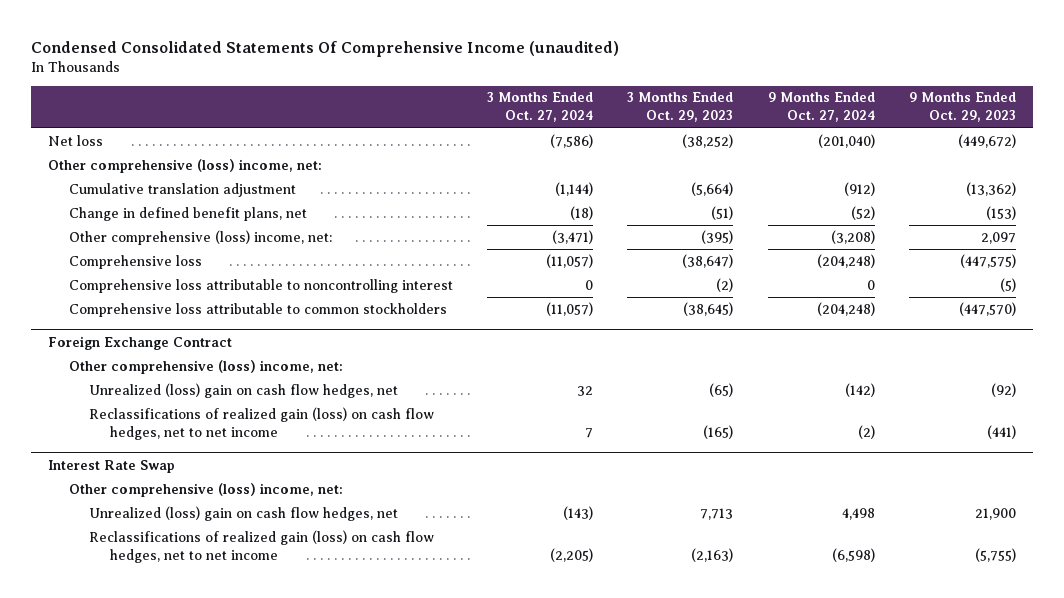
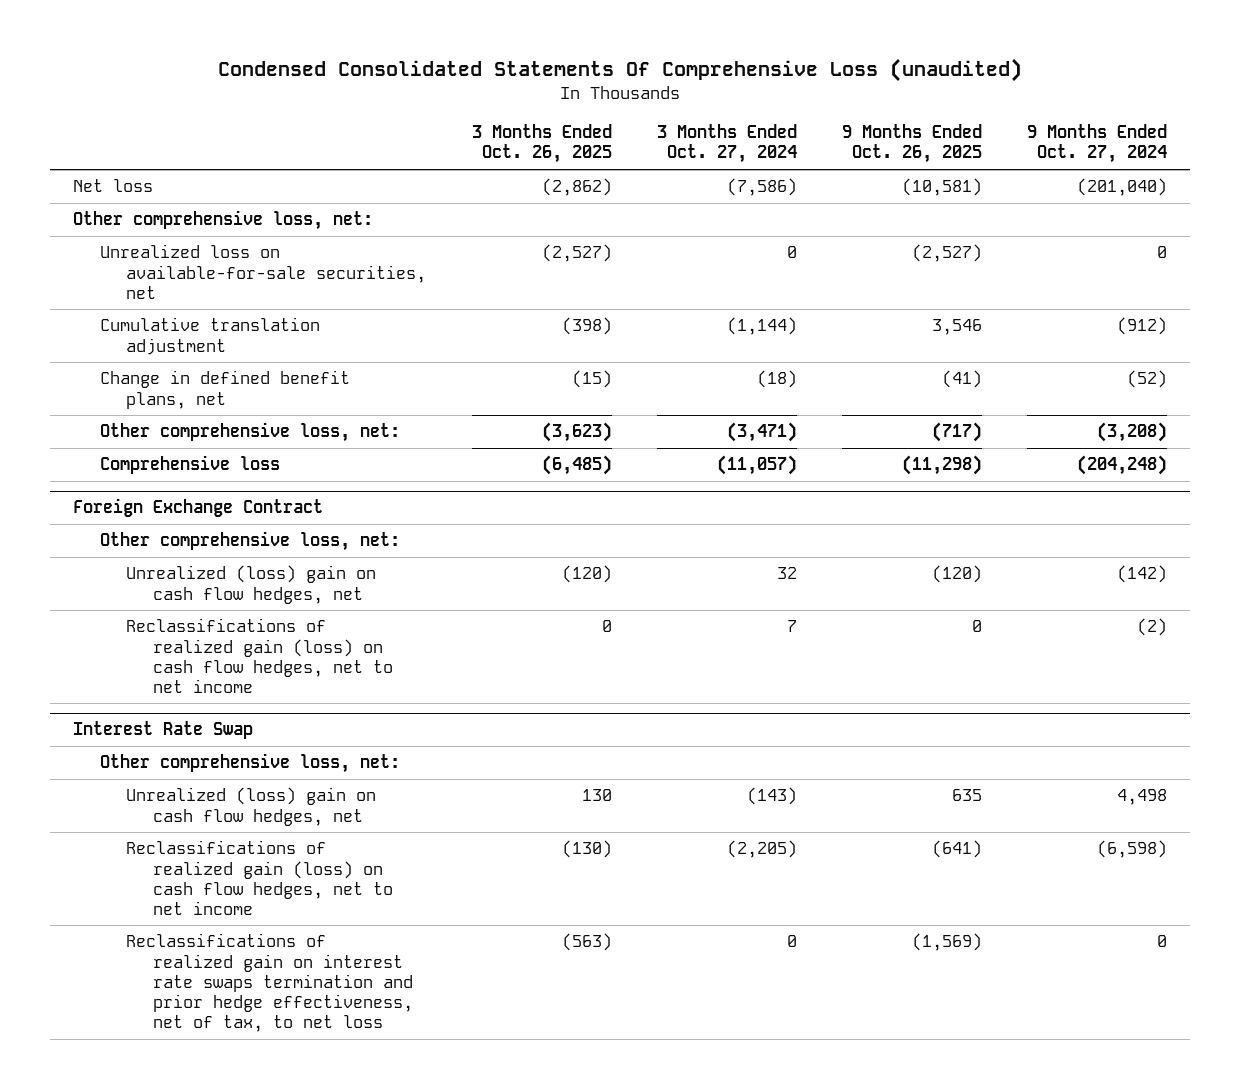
- Condensed Consolidated Statements Of Comprehensive Income (unaudited)
+ Condensed Consolidated Statements Of Comprehensive Loss (unaudited)
- | 3 Months Ended Oct. 27, 2024 | 3 Months Ended Oct. 29, 2023 | 9 Months Ended Oct. 27, 2024 | 9 Months Ended Oct. 29, 2023
+ | 3 Months Ended Oct. 26, 2025 | 3 Months Ended Oct. 27, 2024 | 9 Months Ended Oct. 26, 2025 | 9 Months Ended Oct. 27, 2024
- Other comprehensive (loss) income, net:
+ Other comprehensive loss, net:
+ Unrealized loss on available-for-sale securities, net | (2,527) | 0 | (2,527) | 0
- Other comprehensive (loss) income, net: | (3,471) | (395) | (3,208) | 2,097
+ Other comprehensive loss, net: | (3,623) | (3,471) | (717) | (3,208)
- Comprehensive loss attributable to noncontrolling interest | 0 | (2) | 0 | (5)
- Comprehensive loss attributable to common stockholders | (11,057) | (38,645) | (204,248) | (447,570)
@ Foreign Exchange Contract
- Other comprehensive (loss) income, net:
+ Other comprehensive loss, net:
@ Interest Rate Swap
- Other comprehensive (loss) income, net:
+ Other comprehensive loss, net:
+ Reclassifications of realized gain on interest rate swaps termination and prior hedge effectiveness, net of tax, to net loss | (563) | 0 | (1,569) | 0

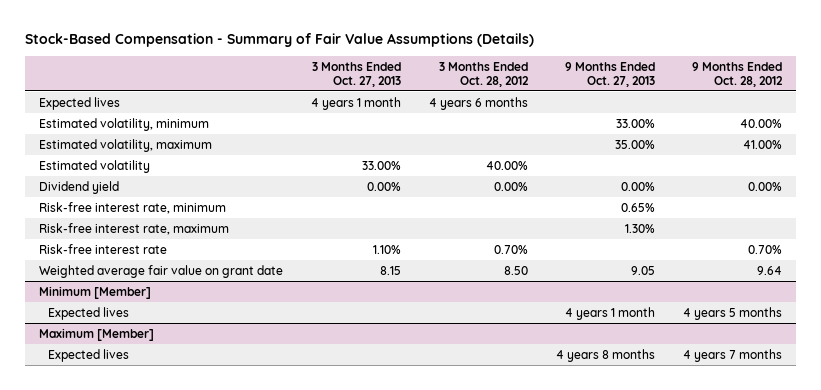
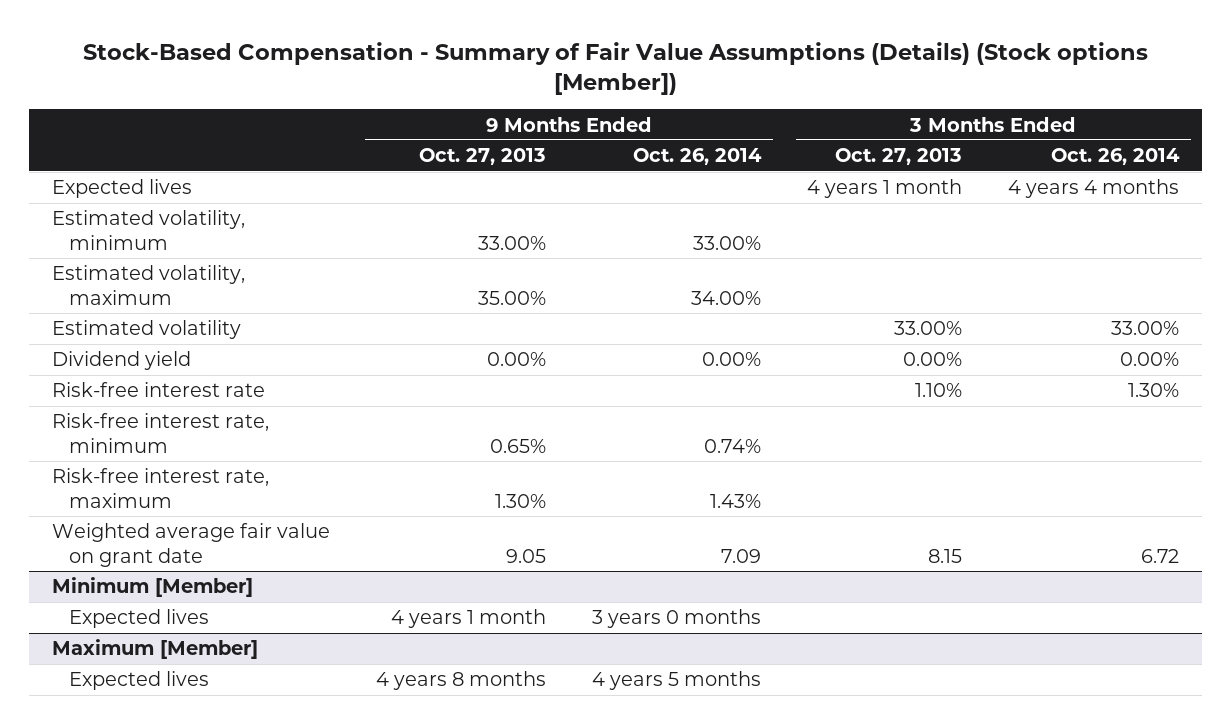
- Stock-Based Compensation - Summary of Fair Value Assumptions (Details)
+ Stock-Based Compensation - Summary of Fair Value Assumptions (Details) (Stock options [Member])
- | 3 Months Ended Oct. 27, 2013 | 3 Months Ended Oct. 28, 2012 | 9 Months Ended Oct. 27, 2013 | 9 Months Ended Oct. 28, 2012
+ | 9 Months Ended Oct. 27, 2013 | 9 Months Ended Oct. 26, 2014 | 3 Months Ended Oct. 27, 2013 | 3 Months Ended Oct. 26, 2014
moved up: Risk-free interest rate | | | 1.10% | 1.30%

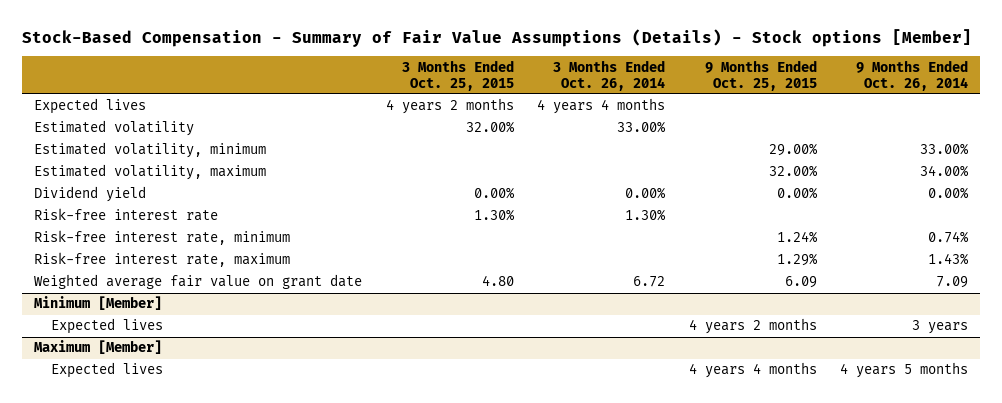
- Stock-Based Compensation - Summary of Fair Value Assumptions (Details) (Stock options [Member])
+ Stock-Based Compensation - Summary of Fair Value Assumptions (Details) - Stock options [Member]
- | 9 Months Ended Oct. 27, 2013 | 9 Months Ended Oct. 26, 2014 | 3 Months Ended Oct. 27, 2013 | 3 Months Ended Oct. 26, 2014
+ | 3 Months Ended Oct. 25, 2015 | 3 Months Ended Oct. 26, 2014 | 9 Months Ended Oct. 25, 2015 | 9 Months Ended Oct. 26, 2014
moved up: Estimated volatility | 32.00% | 33.00% | |
@ Minimum [Member]
- Expected lives | 4 years 1 month | 3 years 0 months | |
+ Expected lives | | | 4 years 2 months | 3 years

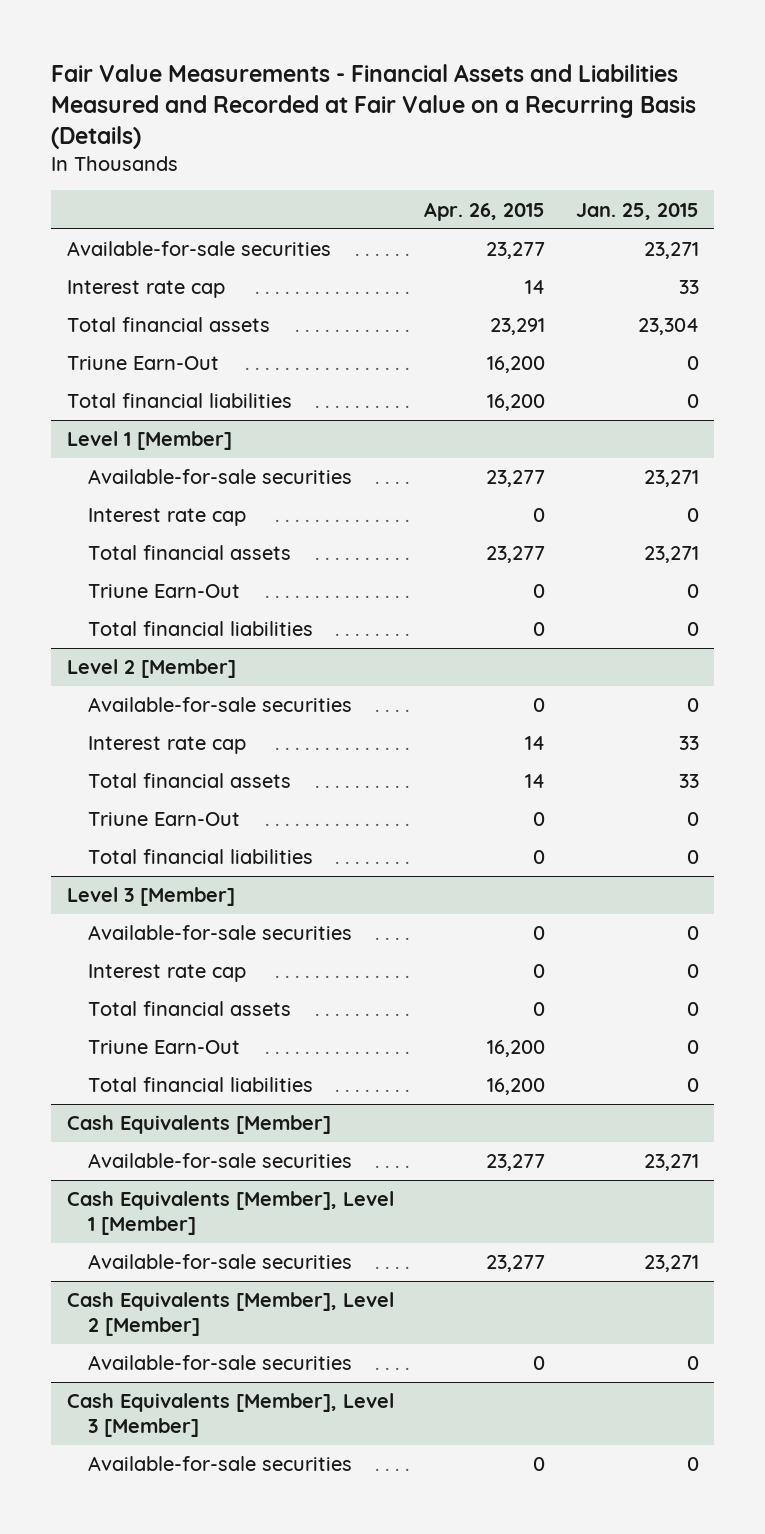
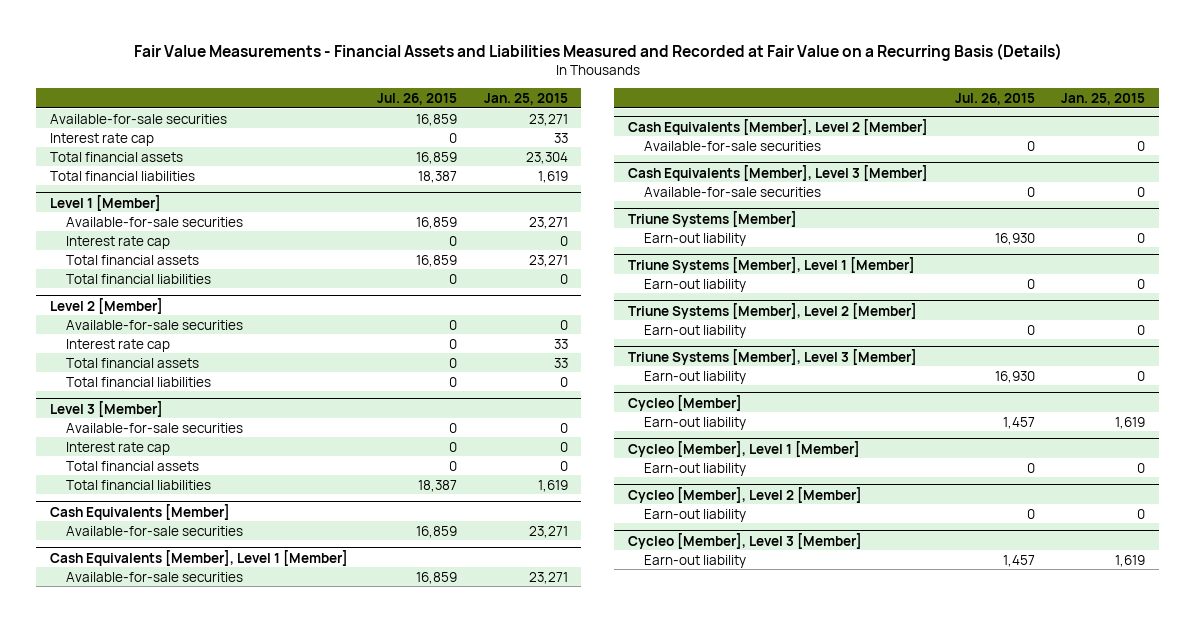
- | Apr. 26, 2015 | Jan. 25, 2015
+ | Jul. 26, 2015 | Jan. 25, 2015
- Triune Earn-Out | 16,200 | 0
- Total financial liabilities | 16,200 | 0
+ Total financial liabilities | 18,387 | 1,619
@ Level 1 [Member]
- Triune Earn-Out | 0 | 0
@ Level 2 [Member]
- Triune Earn-Out | 0 | 0
@ Level 3 [Member]
- Triune Earn-Out | 16,200 | 0
- Total financial liabilities | 16,200 | 0
+ Total financial liabilities | 18,387 | 1,619
+ Triune Systems [Member]
+ Earn-out liability | 16,930 | 0
+ Triune Systems [Member], Level 1 [Member]
+ Earn-out liability | 0 | 0
+ Triune Systems [Member], Level 2 [Member]
+ Earn-out liability | 0 | 0
+ Triune Systems [Member], Level 3 [Member]
+ Earn-out liability | 16,930 | 0
+ Cycleo [Member]
+ Earn-out liability | 1,457 | 1,619
+ Cycleo [Member], Level 1 [Member]
+ Earn-out liability | 0 | 0
+ Cycleo [Member], Level 2 [Member]
+ Earn-out liability | 0 | 0
+ Cycleo [Member], Level 3 [Member]
+ Earn-out liability | 1,457 | 1,619

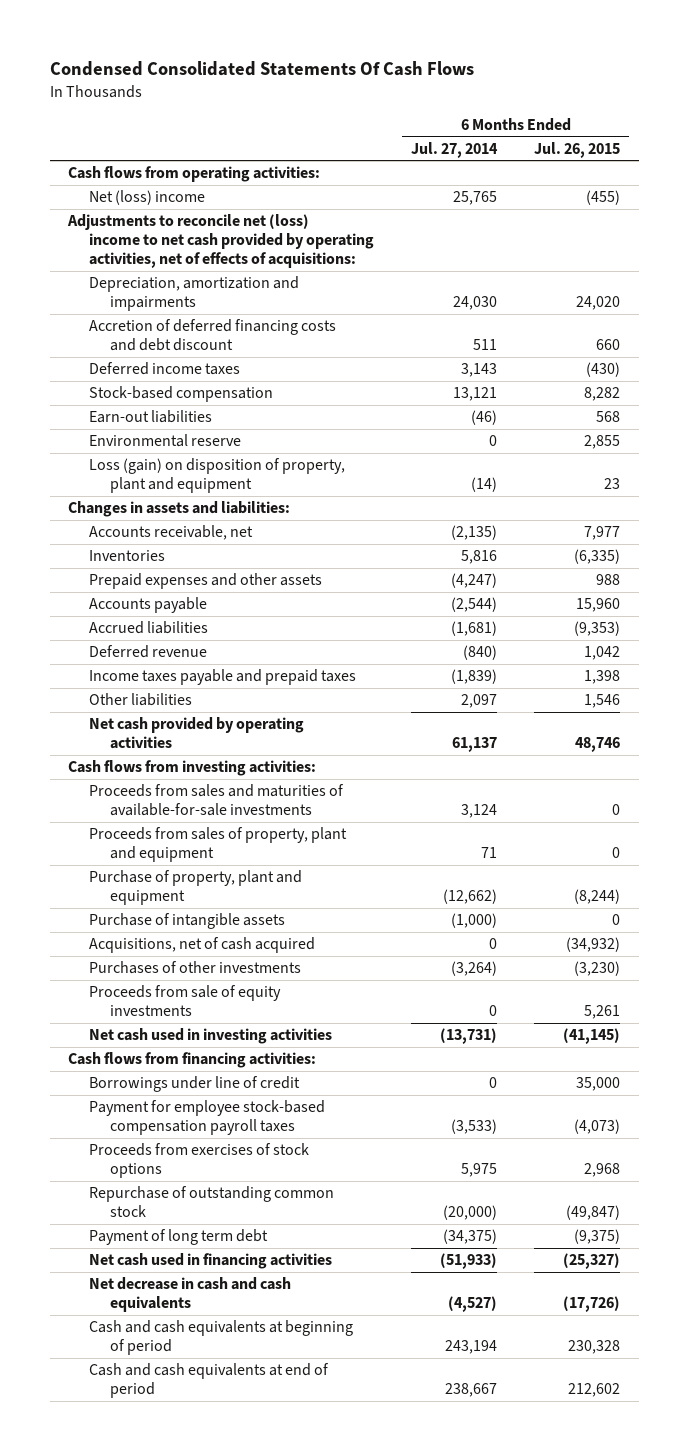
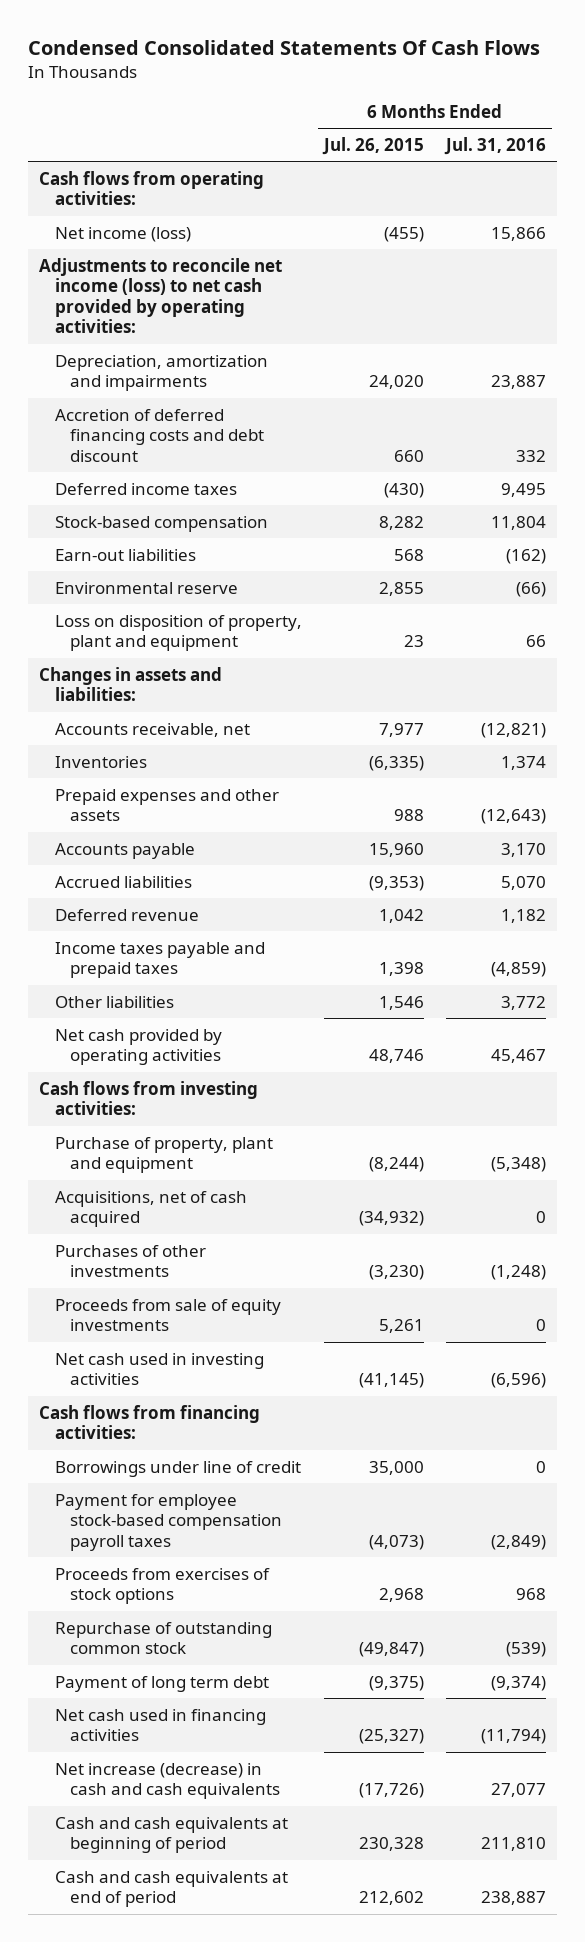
- | 6 Months Ended Jul. 27, 2014 | 6 Months Ended Jul. 26, 2015
+ | 6 Months Ended Jul. 26, 2015 | 6 Months Ended Jul. 31, 2016
- Net (loss) income | 25,765 | (455)
- Adjustments to reconcile net (loss) income to net cash provided by operating activities, net of effects of acquisitions:
+ Net income (loss) | (455) | 15,866
+ Adjustments to reconcile net income (loss) to net cash provided by operating activities:
- Loss (gain) on disposition of property, plant and equipment | (14) | 23
+ Loss on disposition of property, plant and equipment | 23 | 66
- Proceeds from sales and maturities of available-for-sale investments | 3,124 | 0
- Proceeds from sales of property, plant and equipment | 71 | 0
- Purchase of intangible assets | (1,000) | 0
- Net decrease in cash and cash equivalents | (4,527) | (17,726)
+ Net increase (decrease) in cash and cash equivalents | (17,726) | 27,077

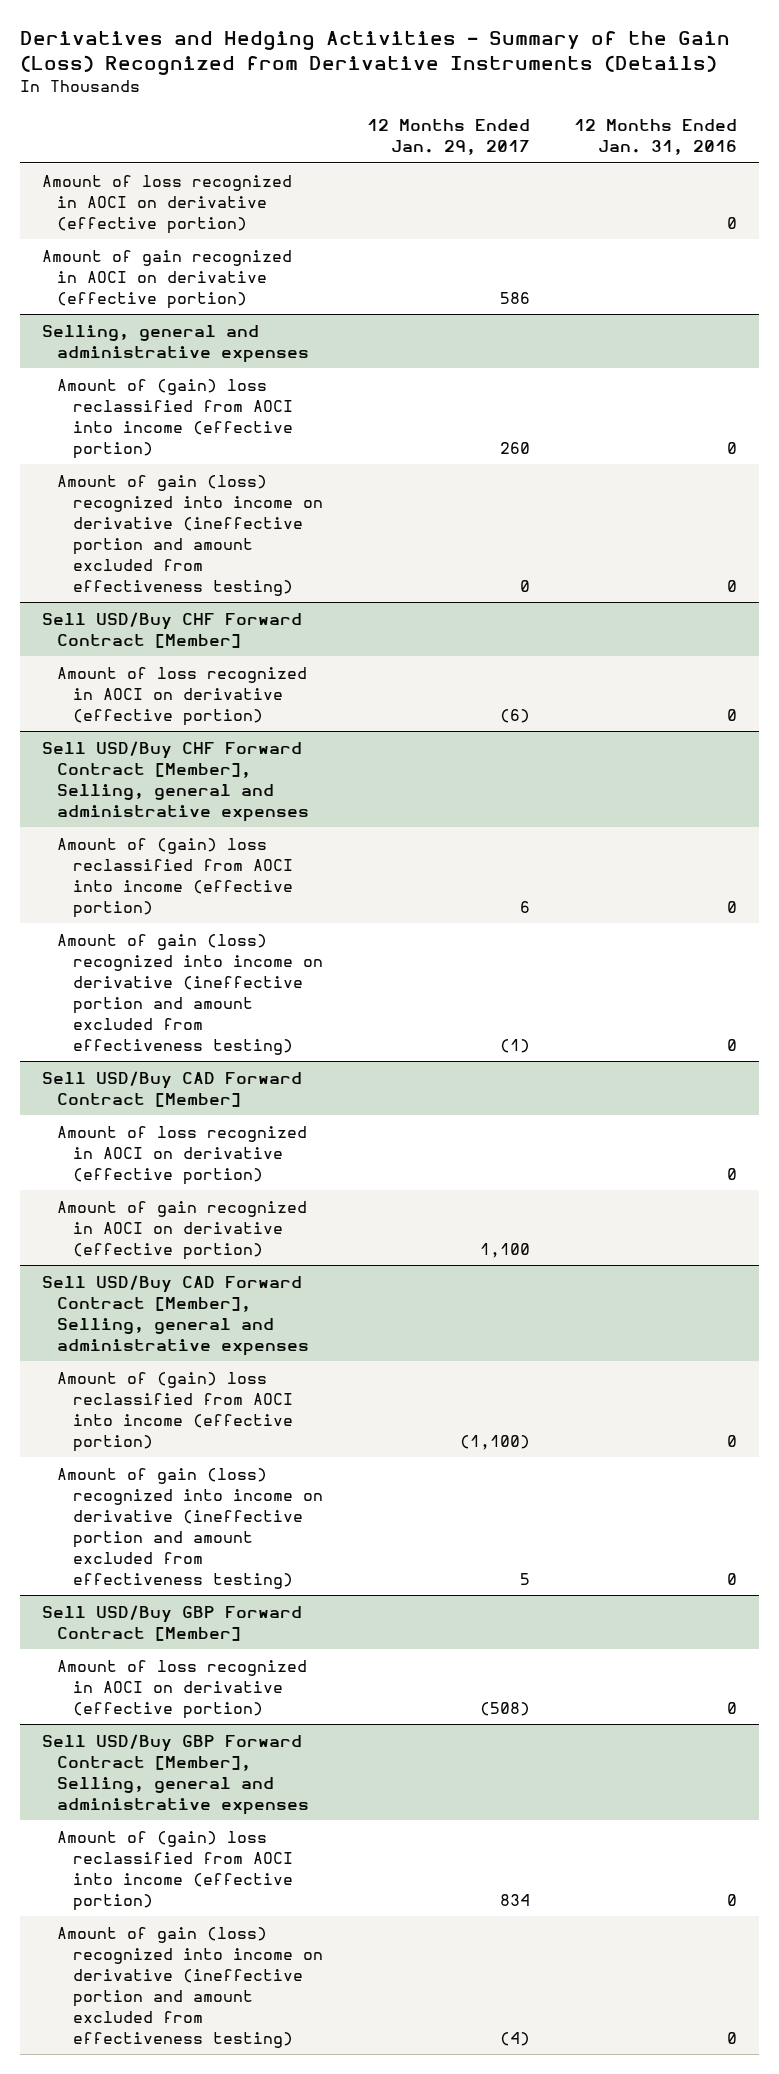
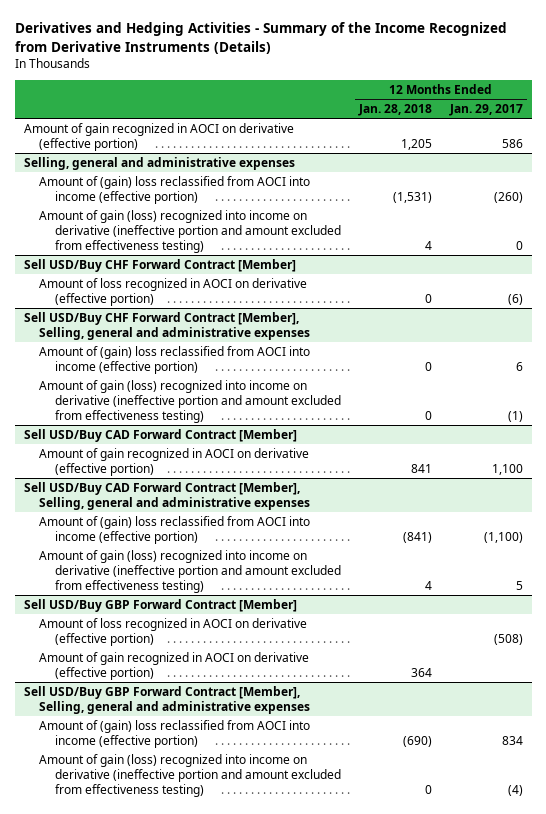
- Derivatives and Hedging Activities - Summary of the Gain (Loss) Recognized from Derivative Instruments (Details)
+ Derivatives and Hedging Activities - Summary of the Income Recognized from Derivative Instruments (Details)
- | 12 Months Ended Jan. 29, 2017 | 12 Months Ended Jan. 31, 2016
+ | 12 Months Ended Jan. 28, 2018 | 12 Months Ended Jan. 29, 2017
- Amount of loss recognized in AOCI on derivative (effective portion) | | 0
@ Selling, general and administrative expenses
- Amount of (gain) loss reclassified from AOCI into income (effective portion) | 260 | 0
+ Amount of (gain) loss reclassified from AOCI into income (effective portion) | (1,531) | (260)
@ Sell USD/Buy CAD Forward Contract [Member]
- Amount of loss recognized in AOCI on derivative (effective portion) | | 0
@ Sell USD/Buy GBP Forward Contract [Member]
+ Amount of gain recognized in AOCI on derivative (effective portion) | 364 |

